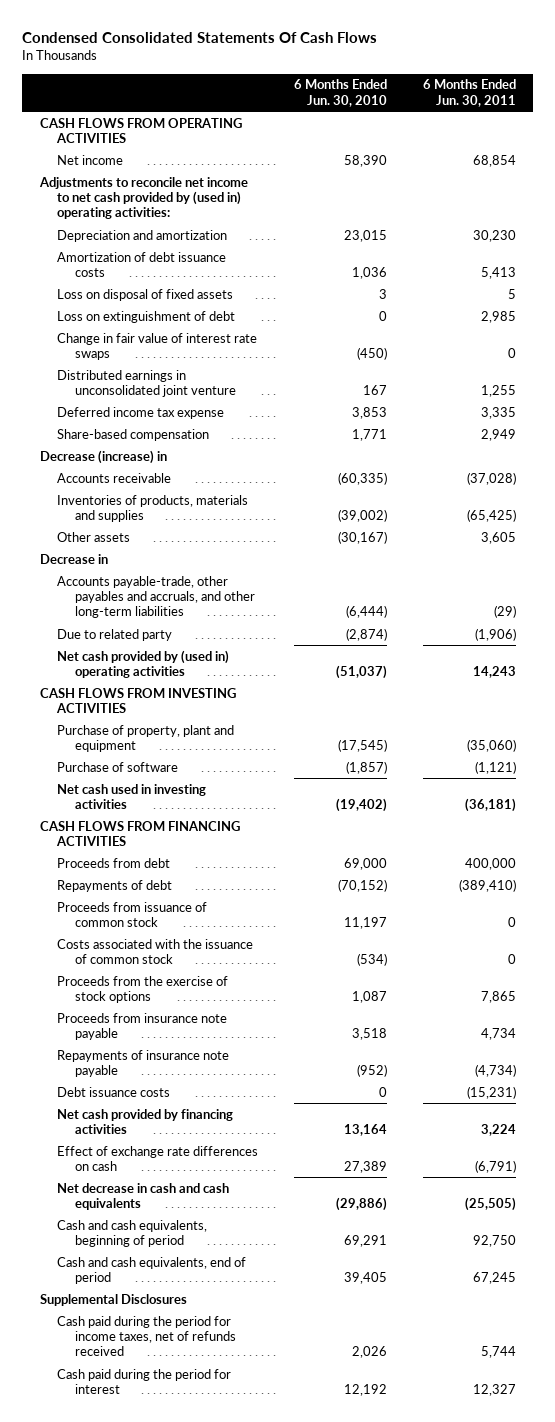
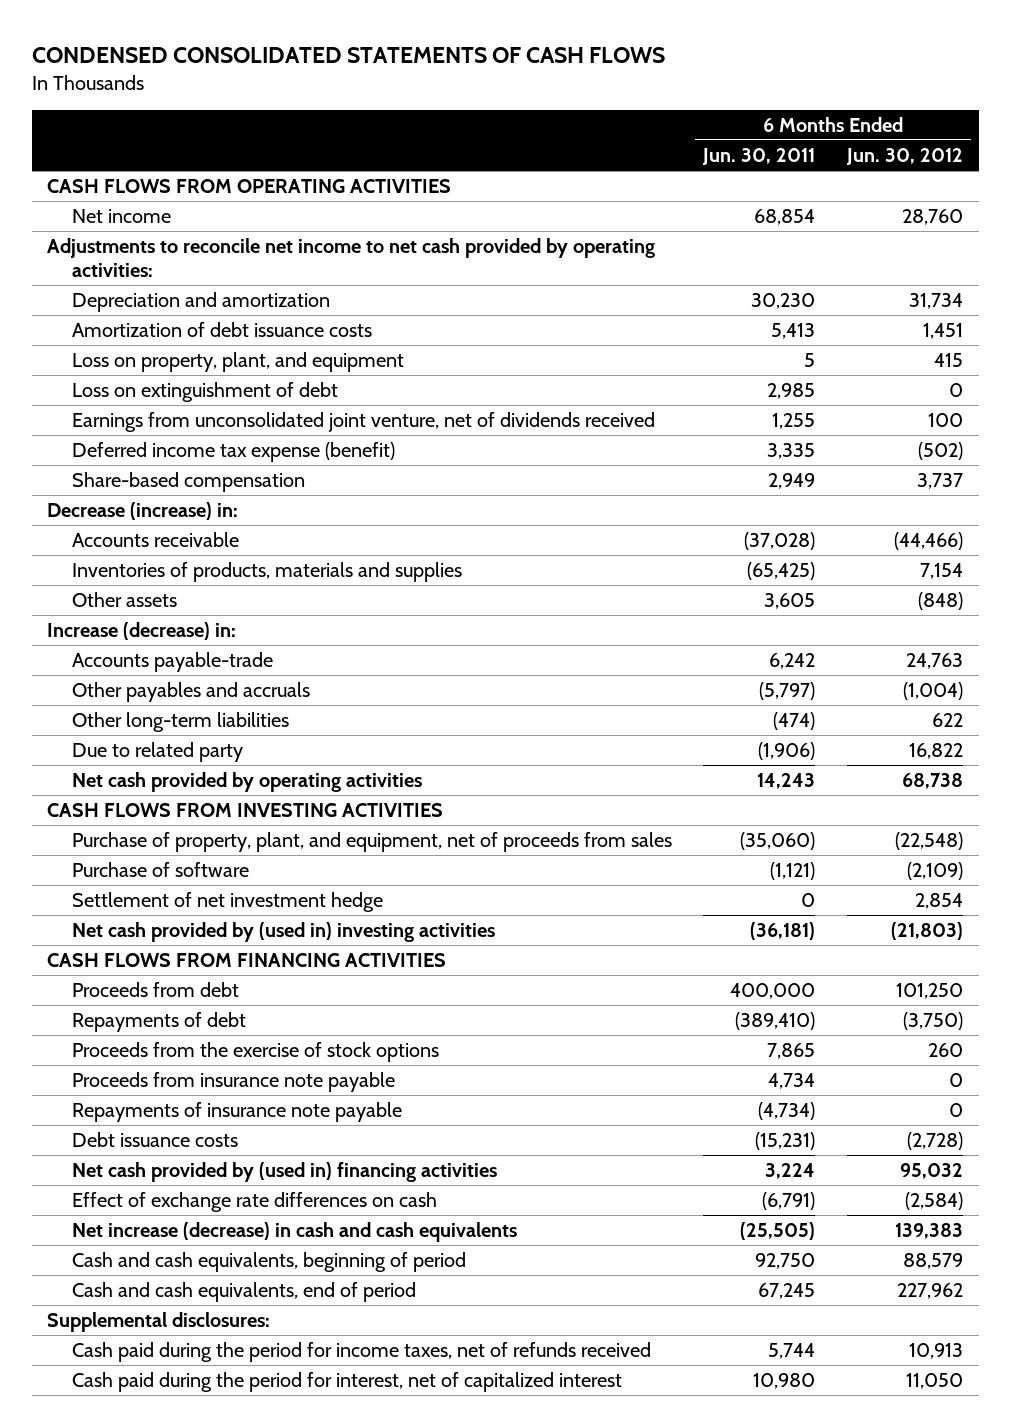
- Condensed Consolidated Statements Of Cash Flows
+ CONDENSED CONSOLIDATED STATEMENTS OF CASH FLOWS
- | 6 Months Ended Jun. 30, 2010 | 6 Months Ended Jun. 30, 2011
+ | 6 Months Ended Jun. 30, 2011 | 6 Months Ended Jun. 30, 2012
- Adjustments to reconcile net income to net cash provided by (used in) operating activities:
+ Adjustments to reconcile net income to net cash provided by operating activities:
- Loss on disposal of fixed assets | 3 | 5
+ Loss on property, plant, and equipment | 5 | 415
- Change in fair value of interest rate swaps | (450) | 0
- Distributed earnings in unconsolidated joint venture | 167 | 1,255
- Deferred income tax expense | 3,853 | 3,335
+ Earnings from unconsolidated joint venture, net of dividends received | 1,255 | 100
+ Deferred income tax expense (benefit) | 3,335 | (502)
- Decrease (increase) in
+ Decrease (increase) in:
- Decrease in
- Accounts payable-trade, other payables and accruals, and other long-term liabilities | (6,444) | (29)
+ Increase (decrease) in:
+ Accounts payable-trade | 6,242 | 24,763
+ Other payables and accruals | (5,797) | (1,004)
+ Other long-term liabilities | (474) | 622
- Net cash provided by (used in) operating activities | (51,037) | 14,243
+ Net cash provided by operating activities | 14,243 | 68,738
- Purchase of property, plant and equipment | (17,545) | (35,060)
+ Purchase of property, plant, and equipment, net of proceeds from sales | (35,060) | (22,548)
- Net cash used in investing activities | (19,402) | (36,181)
+ Settlement of net investment hedge | 0 | 2,854
+ Net cash provided by (used in) investing activities | (36,181) | (21,803)
- Proceeds from issuance of common stock | 11,197 | 0
- Costs associated with the issuance of common stock | (534) | 0
- Net cash provided by financing activities | 13,164 | 3,224
+ Net cash provided by (used in) financing activities | 3,224 | 95,032
- Net decrease in cash and cash equivalents | (29,886) | (25,505)
+ Net increase (decrease) in cash and cash equivalents | (25,505) | 139,383
- Supplemental Disclosures
+ Supplemental disclosures:
- Cash paid during the period for interest | 12,192 | 12,327
+ Cash paid during the period for interest, net of capitalized interest | 10,980 | 11,050

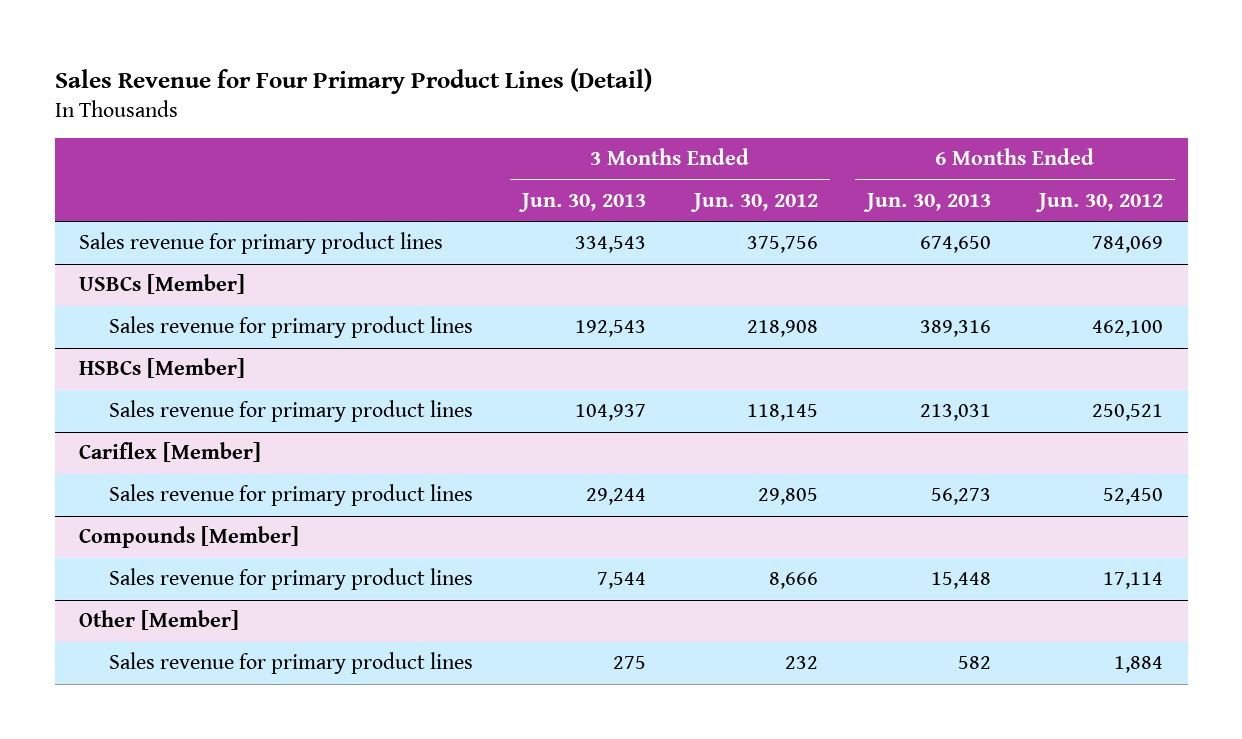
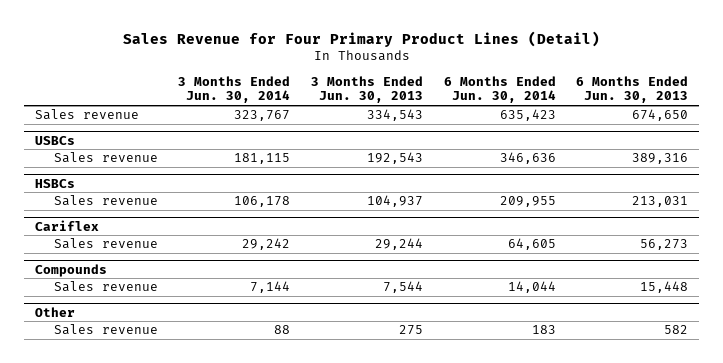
- | 3 Months Ended Jun. 30, 2013 | 3 Months Ended Jun. 30, 2012 | 6 Months Ended Jun. 30, 2013 | 6 Months Ended Jun. 30, 2012
+ | 3 Months Ended Jun. 30, 2014 | 3 Months Ended Jun. 30, 2013 | 6 Months Ended Jun. 30, 2014 | 6 Months Ended Jun. 30, 2013
- Sales revenue for primary product lines | 334,543 | 375,756 | 674,650 | 784,069
- USBCs [Member]
- Sales revenue for primary product lines | 192,543 | 218,908 | 389,316 | 462,100
- HSBCs [Member]
- Sales revenue for primary product lines | 104,937 | 118,145 | 213,031 | 250,521
- Cariflex [Member]
- Sales revenue for primary product lines | 29,244 | 29,805 | 56,273 | 52,450
- Compounds [Member]
- Sales revenue for primary product lines | 7,544 | 8,666 | 15,448 | 17,114
- Other [Member]
- Sales revenue for primary product lines | 275 | 232 | 582 | 1,884
+ Sales revenue | 323,767 | 334,543 | 635,423 | 674,650
+ USBCs
+ Sales revenue | 181,115 | 192,543 | 346,636 | 389,316
+ HSBCs
+ Sales revenue | 106,178 | 104,937 | 209,955 | 213,031
+ Cariflex
+ Sales revenue | 29,242 | 29,244 | 64,605 | 56,273
+ Compounds
+ Sales revenue | 7,144 | 7,544 | 14,044 | 15,448
+ Other
+ Sales revenue | 88 | 275 | 183 | 582

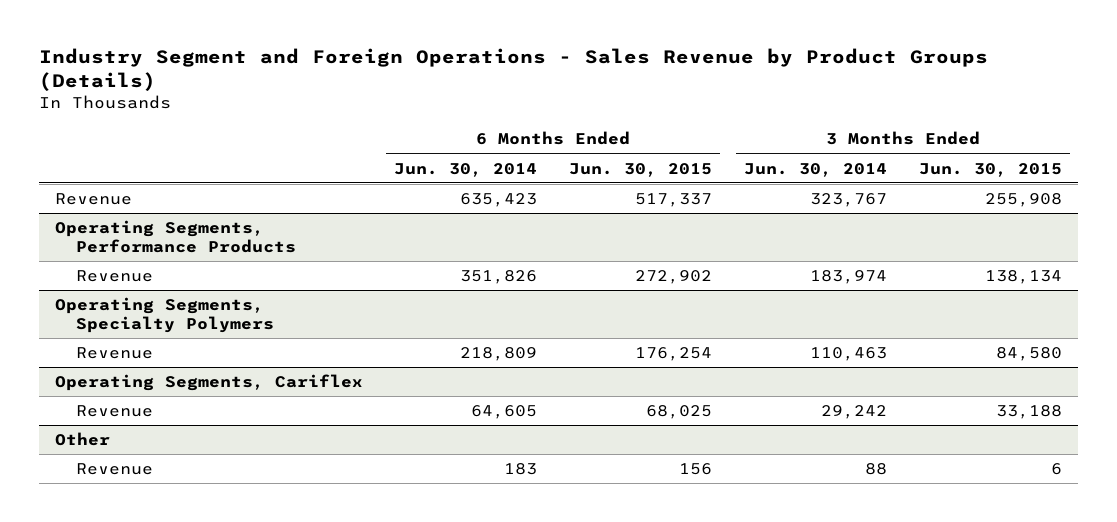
- Sales Revenue for Four Primary Product Lines (Detail)
+ Industry Segment and Foreign Operations - Sales Revenue by Product Groups (Details)
- | 3 Months Ended Jun. 30, 2014 | 3 Months Ended Jun. 30, 2013 | 6 Months Ended Jun. 30, 2014 | 6 Months Ended Jun. 30, 2013
+ | 6 Months Ended Jun. 30, 2014 | 6 Months Ended Jun. 30, 2015 | 3 Months Ended Jun. 30, 2014 | 3 Months Ended Jun. 30, 2015
- Sales revenue | 323,767 | 334,543 | 635,423 | 674,650
- USBCs
- Sales revenue | 181,115 | 192,543 | 346,636 | 389,316
- HSBCs
- Sales revenue | 106,178 | 104,937 | 209,955 | 213,031
- Cariflex
- Sales revenue | 29,242 | 29,244 | 64,605 | 56,273
- Compounds
- Sales revenue | 7,144 | 7,544 | 14,044 | 15,448
+ Revenue | 635,423 | 517,337 | 323,767 | 255,908
+ Operating Segments, Performance Products
+ Revenue | 351,826 | 272,902 | 183,974 | 138,134
+ Operating Segments, Specialty Polymers
+ Revenue | 218,809 | 176,254 | 110,463 | 84,580
+ Operating Segments, Cariflex
+ Revenue | 64,605 | 68,025 | 29,242 | 33,188
@ Other
- Sales revenue | 88 | 275 | 183 | 582
+ Revenue | 183 | 156 | 88 | 6

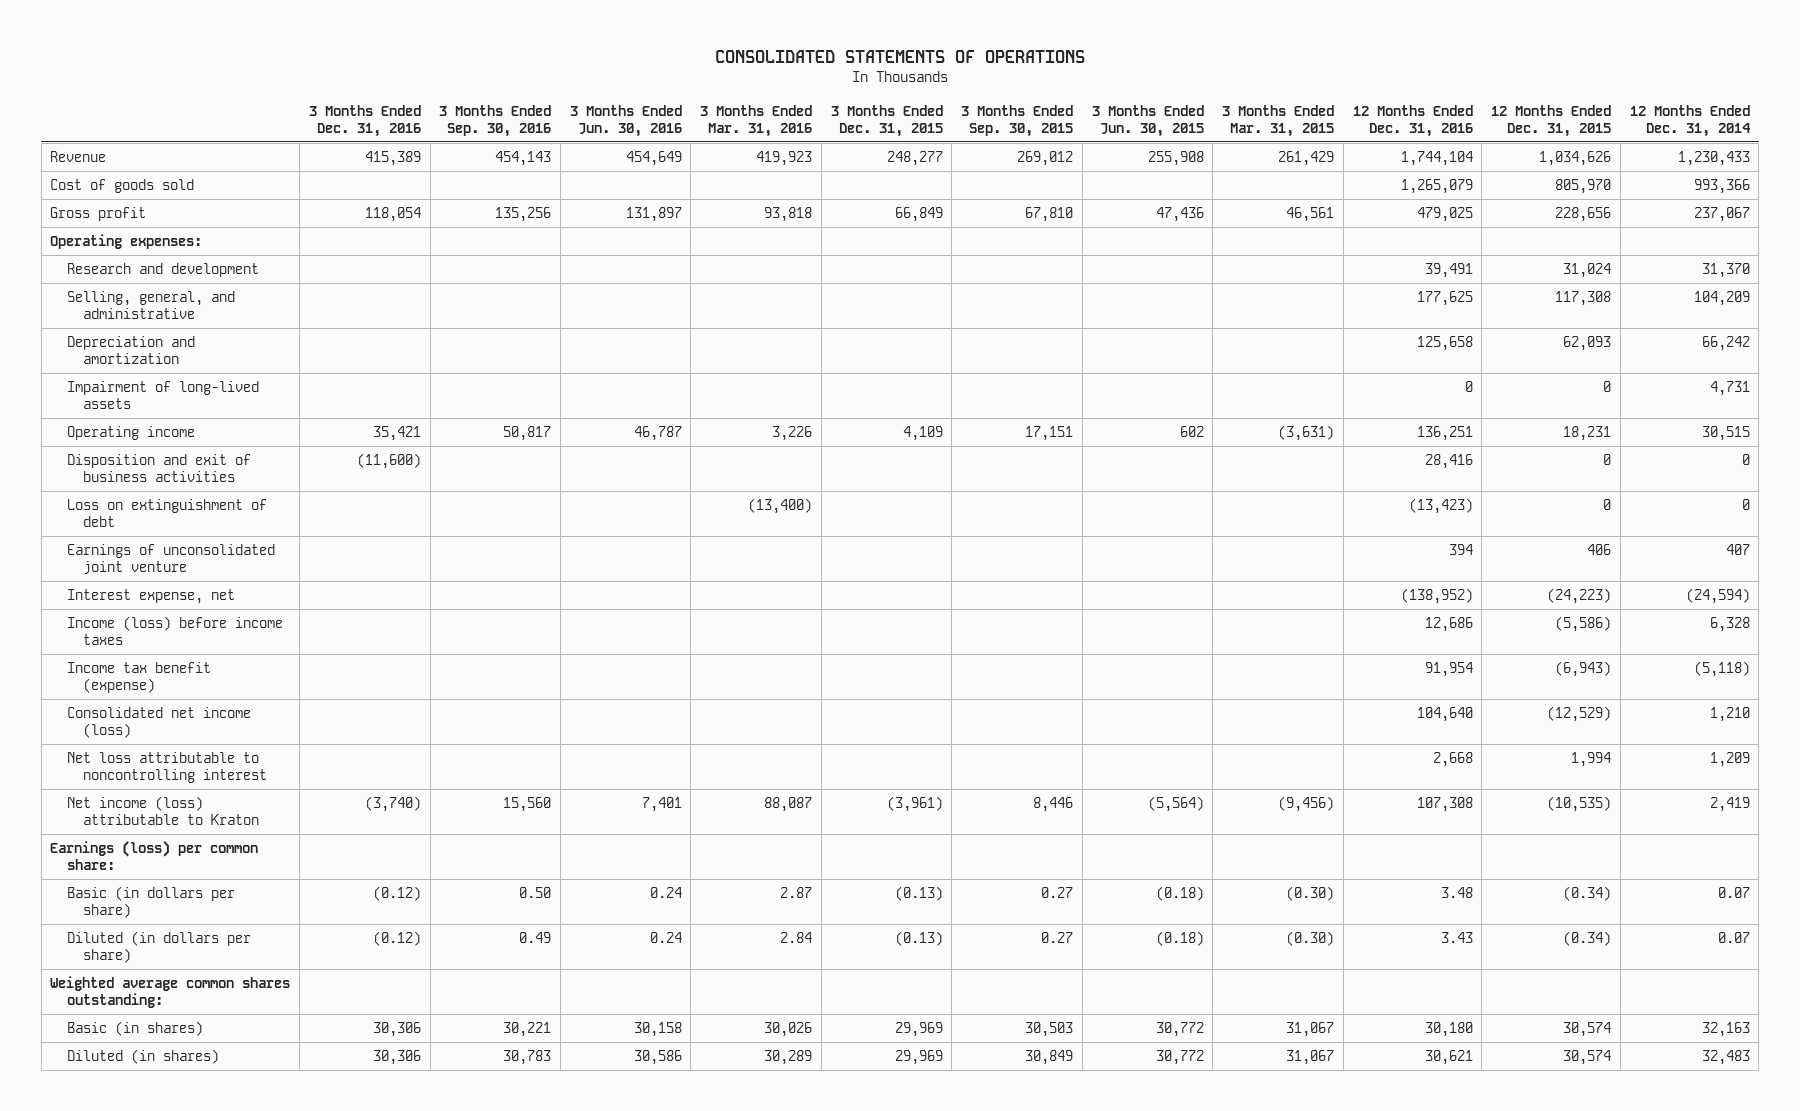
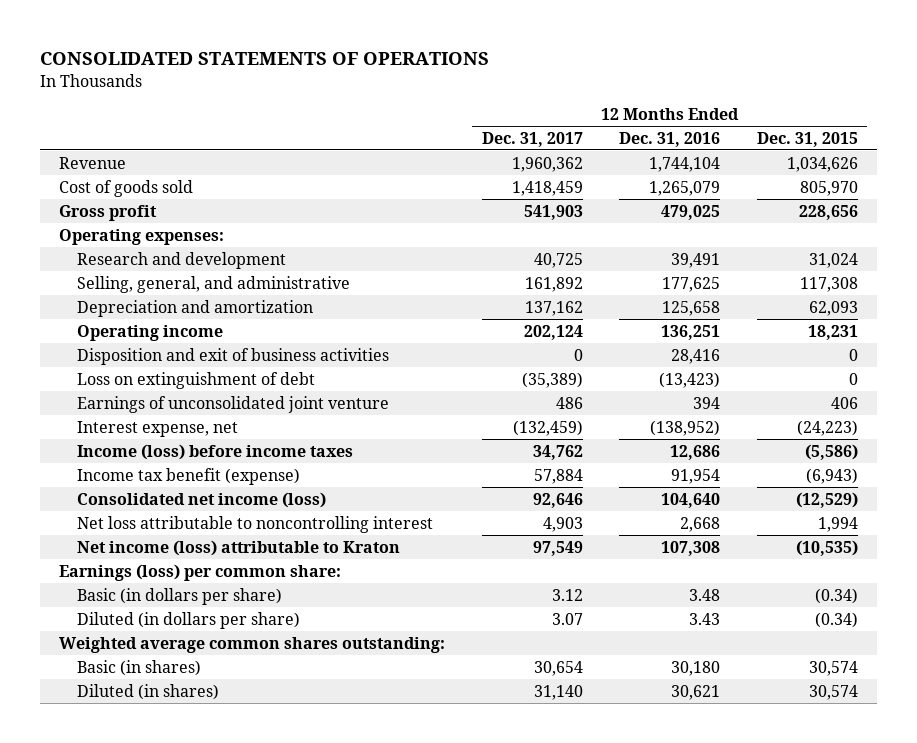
- | 3 Months Ended Dec. 31, 2016 | 3 Months Ended Sep. 30, 2016 | 3 Months Ended Jun. 30, 2016 | 3 Months Ended Mar. 31, 2016 | 3 Months Ended Dec. 31, 2015 | 3 Months Ended Sep. 30, 2015 | 3 Months Ended Jun. 30, 2015 | 3 Months Ended Mar. 31, 2015 | 12 Months Ended Dec. 31, 2016 | 12 Months Ended Dec. 31, 2015 | 12 Months Ended Dec. 31, 2014
+ | 12 Months Ended Dec. 31, 2017 | 12 Months Ended Dec. 31, 2016 | 12 Months Ended Dec. 31, 2015
- Impairment of long-lived assets | | | | | | | | | 0 | 0 | 4,731

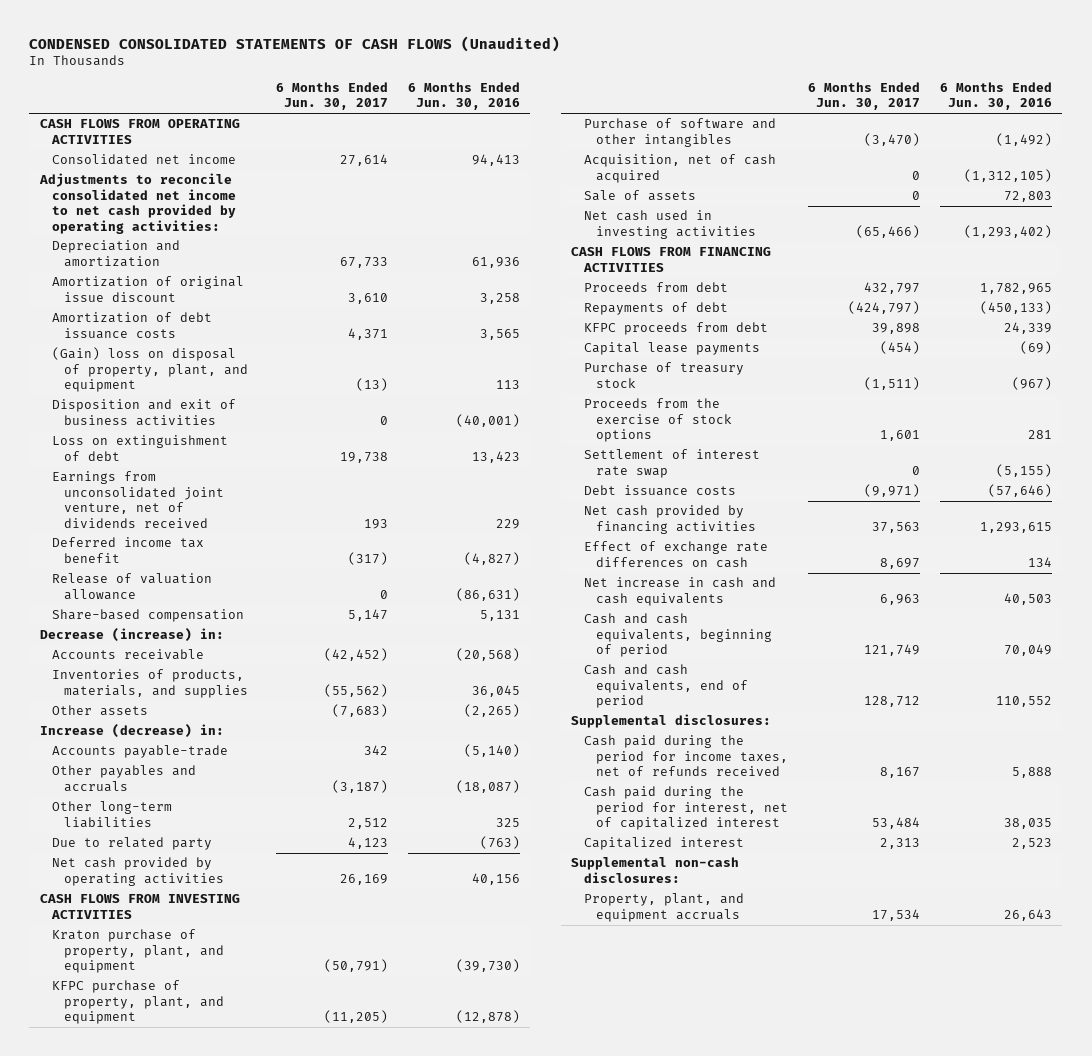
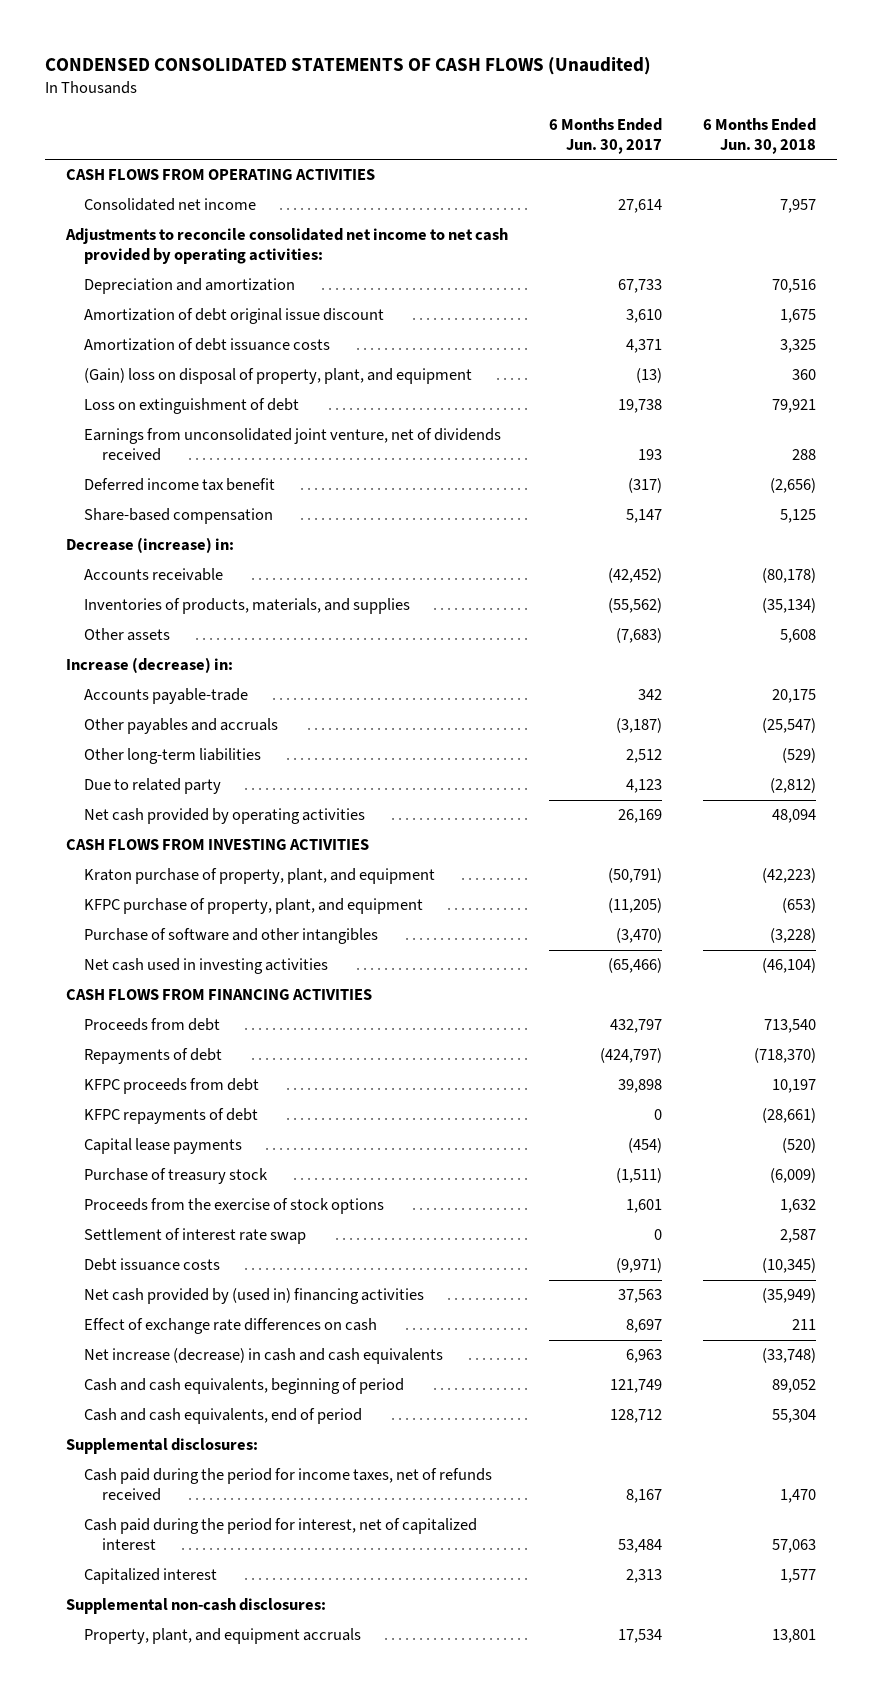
- | 6 Months Ended Jun. 30, 2017 | 6 Months Ended Jun. 30, 2016
+ | 6 Months Ended Jun. 30, 2017 | 6 Months Ended Jun. 30, 2018
- Amortization of original issue discount | 3,610 | 3,258
+ Amortization of debt original issue discount | 3,610 | 1,675
- Disposition and exit of business activities | 0 | (40,001)
- Release of valuation allowance | 0 | (86,631)
- Acquisition, net of cash acquired | 0 | (1,312,105)
- Sale of assets | 0 | 72,803
+ KFPC repayments of debt | 0 | (28,661)
- Net cash provided by financing activities | 37,563 | 1,293,615
+ Net cash provided by (used in) financing activities | 37,563 | (35,949)
- Net increase in cash and cash equivalents | 6,963 | 40,503
+ Net increase (decrease) in cash and cash equivalents | 6,963 | (33,748)

